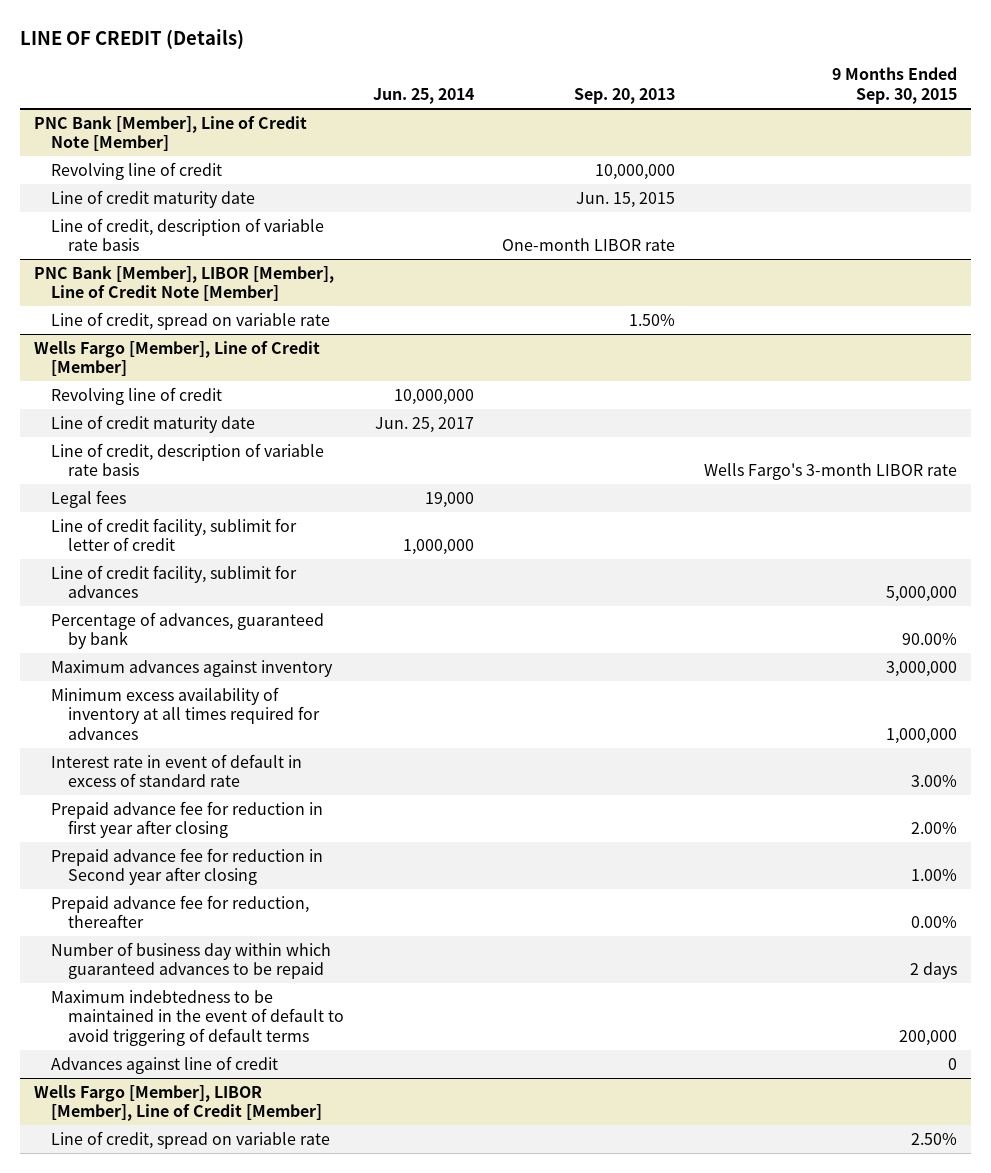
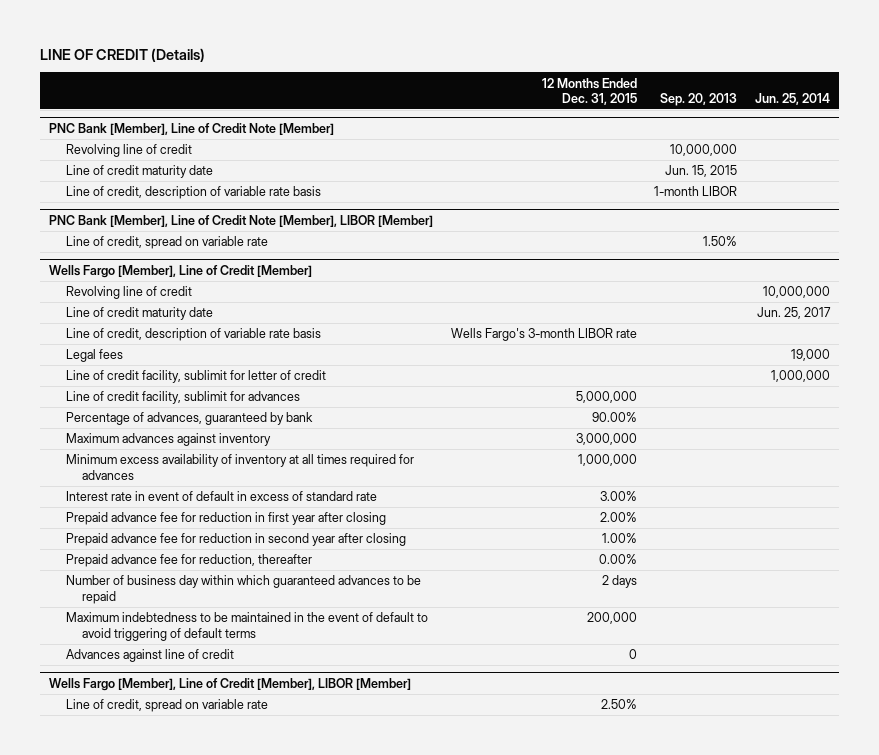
- | Jun. 25, 2014 | Sep. 20, 2013 | 9 Months Ended Sep. 30, 2015
+ | 12 Months Ended Dec. 31, 2015 | Sep. 20, 2013 | Jun. 25, 2014
@ PNC Bank [Member], Line of Credit Note [Member]
- Line of credit, description of variable rate basis | | One-month LIBOR rate |
- PNC Bank [Member], LIBOR [Member], Line of Credit Note [Member]
@ PNC Bank [Member], Line of Credit Note [Member]
+ Line of credit, description of variable rate basis | | 1-month LIBOR |
+ PNC Bank [Member], Line of Credit Note [Member], LIBOR [Member]
@ Wells Fargo [Member], Line of Credit [Member]
- Prepaid advance fee for reduction in Second year after closing | | | 1.00%
+ Prepaid advance fee for reduction in second year after closing | 1.00% | |
- Wells Fargo [Member], LIBOR [Member], Line of Credit [Member]
+ Wells Fargo [Member], Line of Credit [Member], LIBOR [Member]

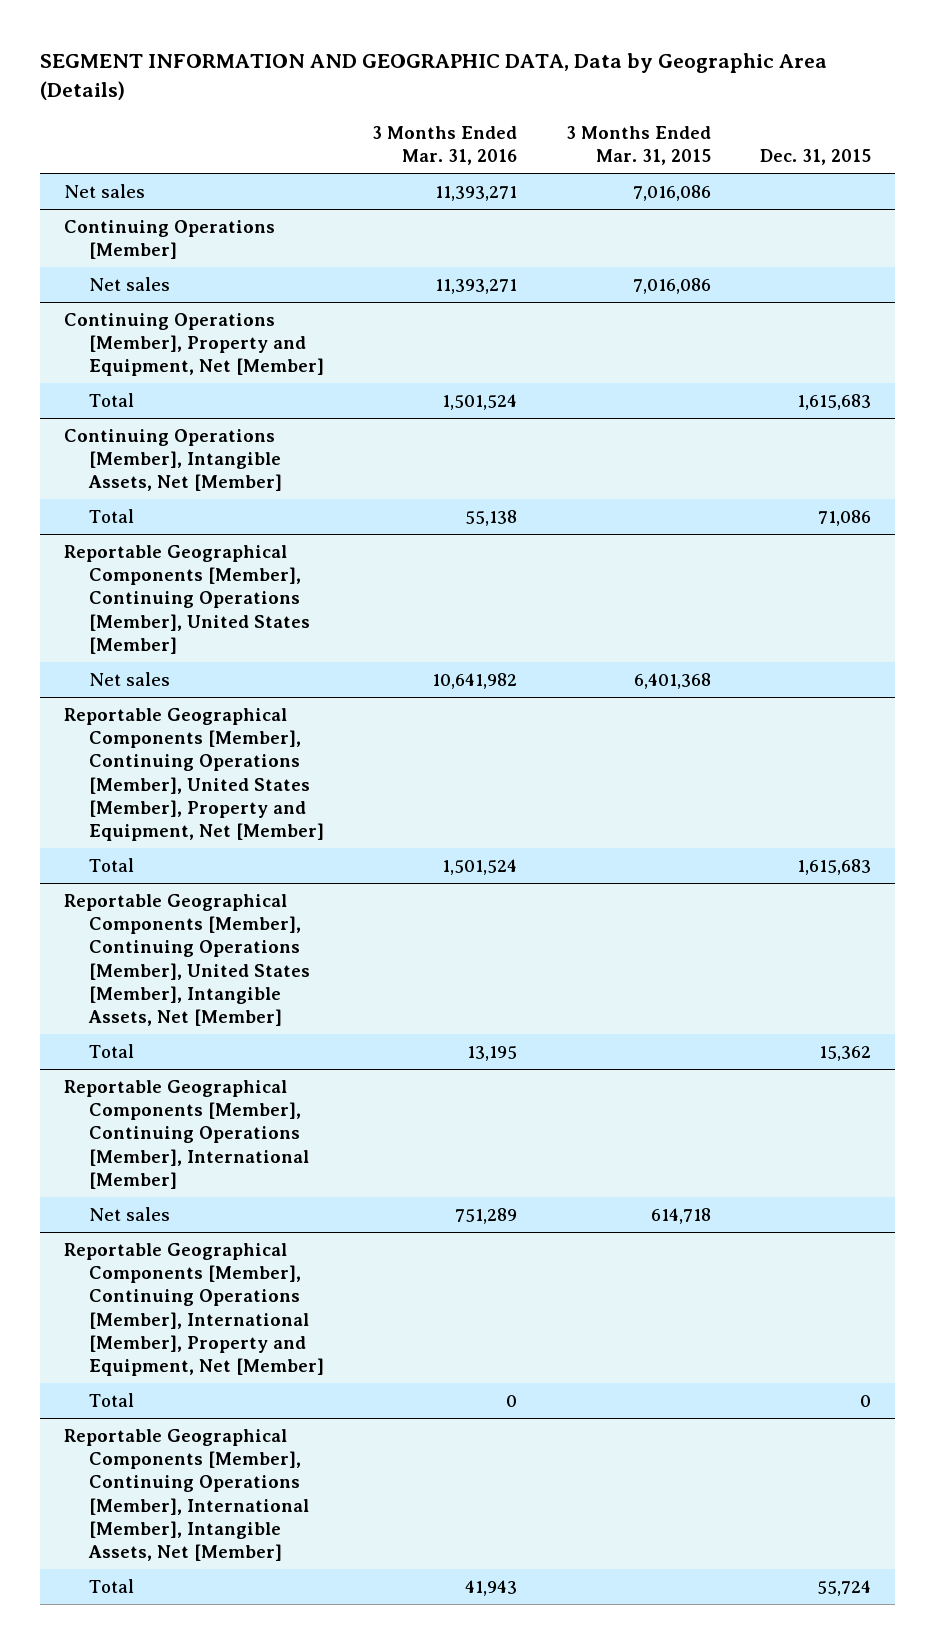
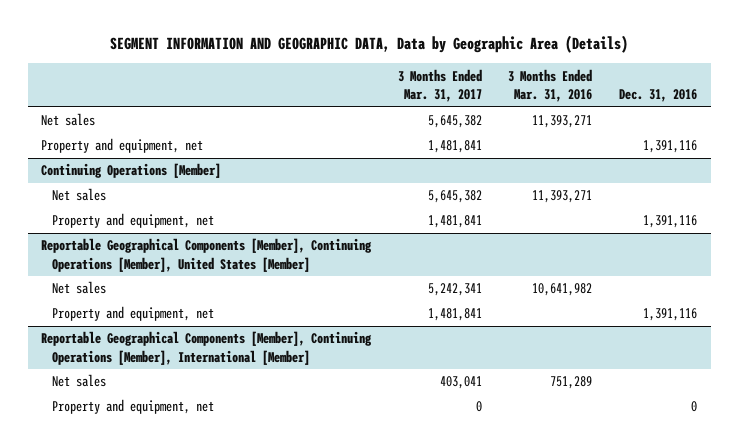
- | 3 Months Ended Mar. 31, 2016 | 3 Months Ended Mar. 31, 2015 | Dec. 31, 2015
+ | 3 Months Ended Mar. 31, 2017 | 3 Months Ended Mar. 31, 2016 | Dec. 31, 2016
+ Property and equipment, net | 1,481,841 | | 1,391,116
- Continuing Operations [Member], Property and Equipment, Net [Member]
- Total | 1,501,524 | | 1,615,683
- Continuing Operations [Member], Intangible Assets, Net [Member]
- Total | 55,138 | | 71,086
@ Continuing Operations [Member]
+ Property and equipment, net | 1,481,841 | | 1,391,116
- Reportable Geographical Components [Member], Continuing Operations [Member], United States [Member], Property and Equipment, Net [Member]
- Total | 1,501,524 | | 1,615,683
- Reportable Geographical Components [Member], Continuing Operations [Member], United States [Member], Intangible Assets, Net [Member]
- Total | 13,195 | | 15,362
@ Reportable Geographical Components [Member], Continuing Operations [Member], United States [Member]
+ Property and equipment, net | 1,481,841 | | 1,391,116
- Reportable Geographical Components [Member], Continuing Operations [Member], International [Member], Property and Equipment, Net [Member]
- Total | 0 | | 0
- Reportable Geographical Components [Member], Continuing Operations [Member], International [Member], Intangible Assets, Net [Member]
- Total | 41,943 | | 55,724
@ Reportable Geographical Components [Member], Continuing Operations [Member], International [Member]
+ Property and equipment, net | 0 | | 0

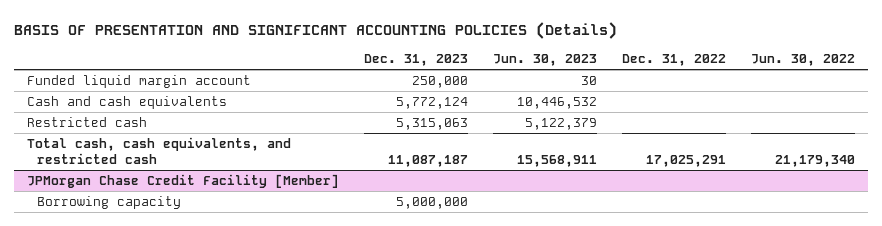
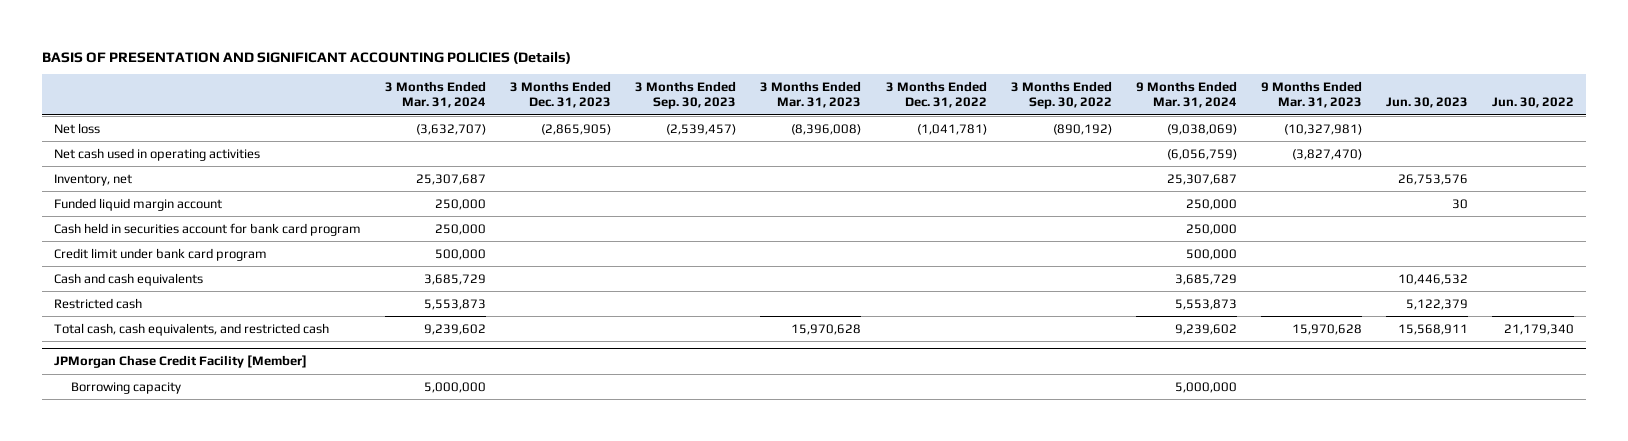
- | Dec. 31, 2023 | Jun. 30, 2023 | Dec. 31, 2022 | Jun. 30, 2022
+ | 3 Months Ended Mar. 31, 2024 | 3 Months Ended Dec. 31, 2023 | 3 Months Ended Sep. 30, 2023 | 3 Months Ended Mar. 31, 2023 | 3 Months Ended Dec. 31, 2022 | 3 Months Ended Sep. 30, 2022 | 9 Months Ended Mar. 31, 2024 | 9 Months Ended Mar. 31, 2023 | Jun. 30, 2023 | Jun. 30, 2022
+ Net loss | (3,632,707) | (2,865,905) | (2,539,457) | (8,396,008) | (1,041,781) | (890,192) | (9,038,069) | (10,327,981) | |
+ Net cash used in operating activities | | | | | | | (6,056,759) | (3,827,470) | |
+ Inventory, net | 25,307,687 | | | | | | 25,307,687 | | 26,753,576 |
+ Cash held in securities account for bank card program | 250,000 | | | | | | 250,000 | | |
+ Credit limit under bank card program | 500,000 | | | | | | 500,000 | | |

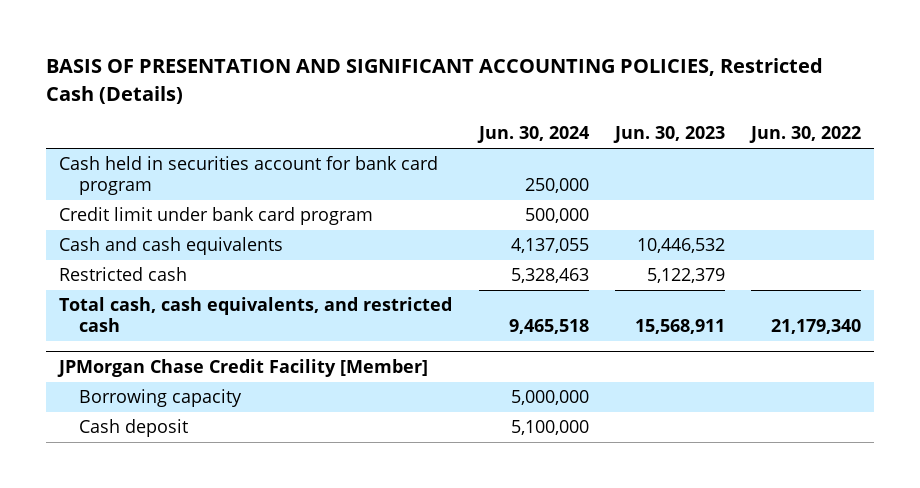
- BASIS OF PRESENTATION AND SIGNIFICANT ACCOUNTING POLICIES (Details)
+ BASIS OF PRESENTATION AND SIGNIFICANT ACCOUNTING POLICIES, Restricted Cash (Details)
- | 3 Months Ended Mar. 31, 2024 | 3 Months Ended Dec. 31, 2023 | 3 Months Ended Sep. 30, 2023 | 3 Months Ended Mar. 31, 2023 | 3 Months Ended Dec. 31, 2022 | 3 Months Ended Sep. 30, 2022 | 9 Months Ended Mar. 31, 2024 | 9 Months Ended Mar. 31, 2023 | Jun. 30, 2023 | Jun. 30, 2022
+ | Jun. 30, 2024 | Jun. 30, 2023 | Jun. 30, 2022
- Net loss | (3,632,707) | (2,865,905) | (2,539,457) | (8,396,008) | (1,041,781) | (890,192) | (9,038,069) | (10,327,981) | |
- Net cash used in operating activities | | | | | | | (6,056,759) | (3,827,470) | |
- Inventory, net | 25,307,687 | | | | | | 25,307,687 | | 26,753,576 |
- Funded liquid margin account | 250,000 | | | | | | 250,000 | | 30 |
@ JPMorgan Chase Credit Facility [Member]
+ Cash deposit | 5,100,000 | |

